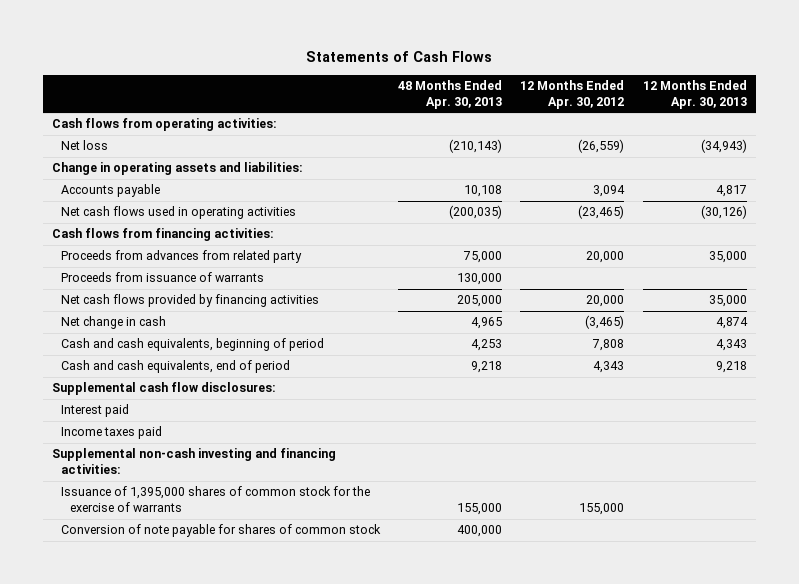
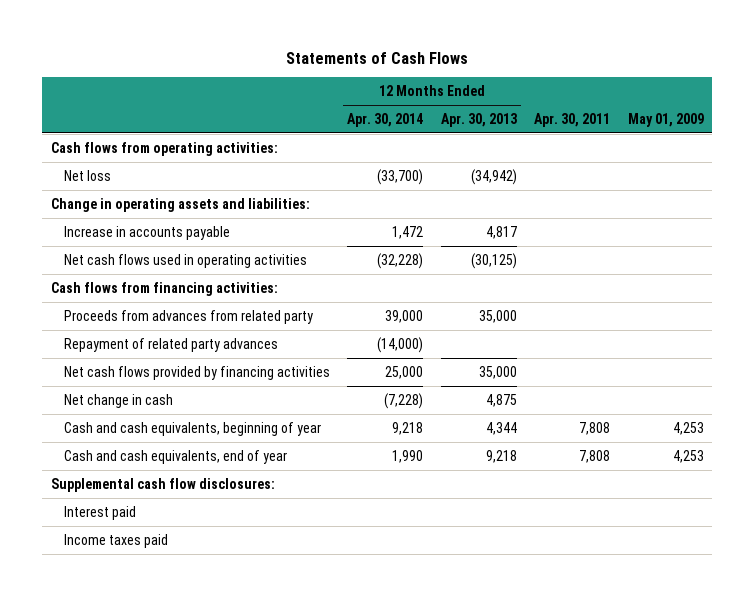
- | 48 Months Ended Apr. 30, 2013 | 12 Months Ended Apr. 30, 2012 | 12 Months Ended Apr. 30, 2013
+ | 12 Months Ended Apr. 30, 2014 | 12 Months Ended Apr. 30, 2013 | Apr. 30, 2011 | May 01, 2009
- Net loss | (210,143) | (26,559) | (34,943)
+ Net loss | (33,700) | (34,942) | |
- Accounts payable | 10,108 | 3,094 | 4,817
- Net cash flows used in operating activities | (200,035) | (23,465) | (30,126)
+ Increase in accounts payable | 1,472 | 4,817 | |
+ Net cash flows used in operating activities | (32,228) | (30,125) | |
- Proceeds from issuance of warrants | 130,000 | |
+ Repayment of related party advances | (14,000) | | |
- Net change in cash | 4,965 | (3,465) | 4,874
- Cash and cash equivalents, beginning of period | 4,253 | 7,808 | 4,343
- Cash and cash equivalents, end of period | 9,218 | 4,343 | 9,218
+ Net change in cash | (7,228) | 4,875 | |
+ Cash and cash equivalents, beginning of year | 9,218 | 4,344 | 7,808 | 4,253
+ Cash and cash equivalents, end of year | 1,990 | 9,218 | 7,808 | 4,253
- Supplemental non-cash investing and financing activities:
- Issuance of 1,395,000 shares of common stock for the exercise of warrants | 155,000 | 155,000 |
- Conversion of note payable for shares of common stock | 400,000 | |

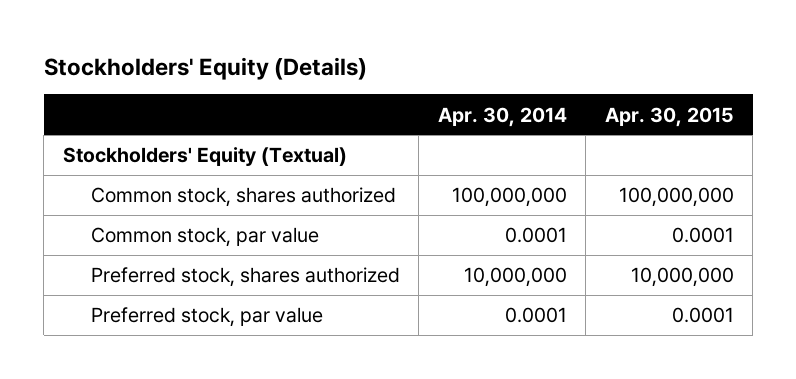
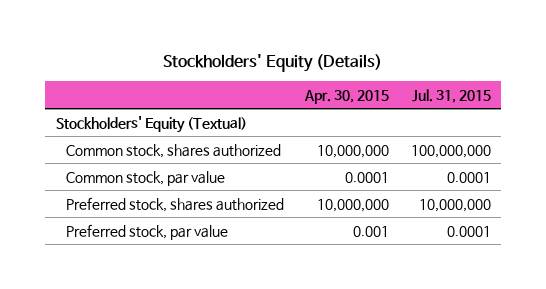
- | Apr. 30, 2014 | Apr. 30, 2015
+ | Apr. 30, 2015 | Jul. 31, 2015
- Common stock, shares authorized | 100,000,000 | 100,000,000
+ Common stock, shares authorized | 10,000,000 | 100,000,000
- Preferred stock, par value | 0.0001 | 0.0001
+ Preferred stock, par value | 0.001 | 0.0001

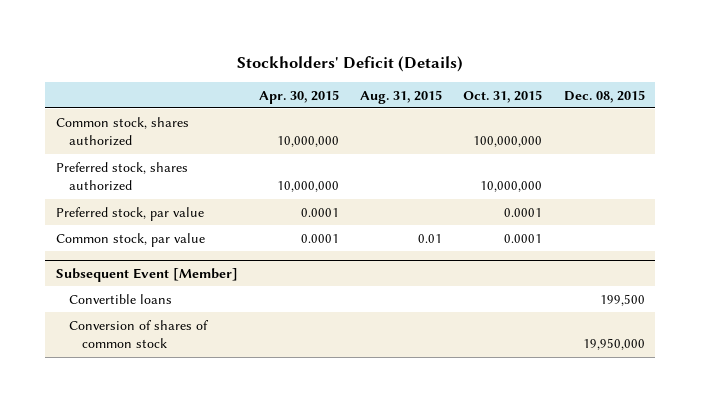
- Stockholders' Equity (Details)
+ Stockholders' Deficit (Details)
- | Apr. 30, 2015 | Jul. 31, 2015
+ | Apr. 30, 2015 | Aug. 31, 2015 | Oct. 31, 2015 | Dec. 08, 2015
- Stockholders' Equity (Textual)
- Preferred stock, par value | 0.001 | 0.0001
+ Preferred stock, par value | 0.0001 | | 0.0001 |
moved down: Common stock, par value | 0.0001 | 0.01 | 0.0001 |
+ Subsequent Event [Member]
+ Convertible loans | | | | 199,500
+ Conversion of shares of common stock | | | | 19,950,000

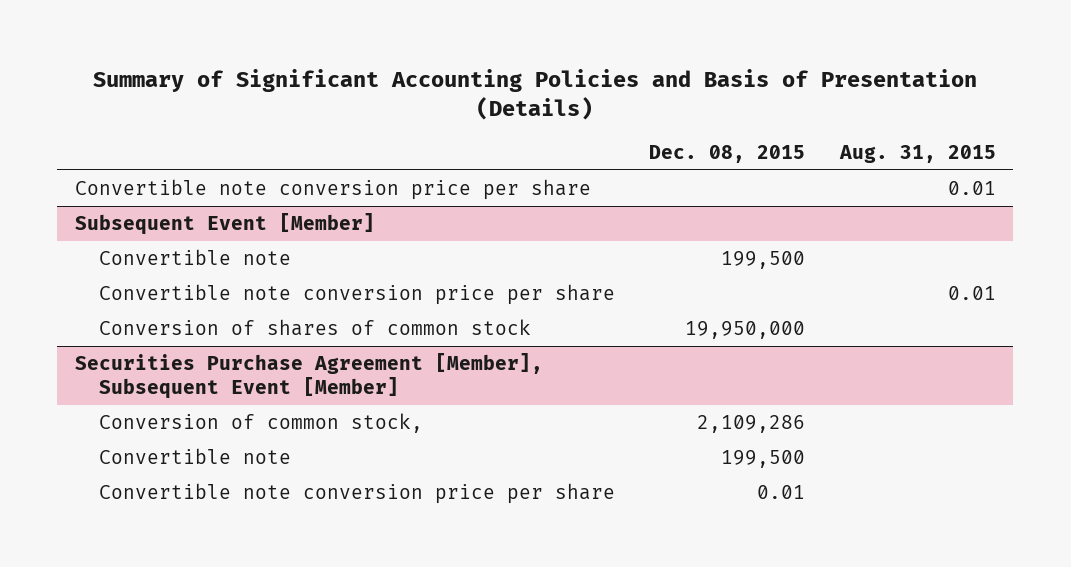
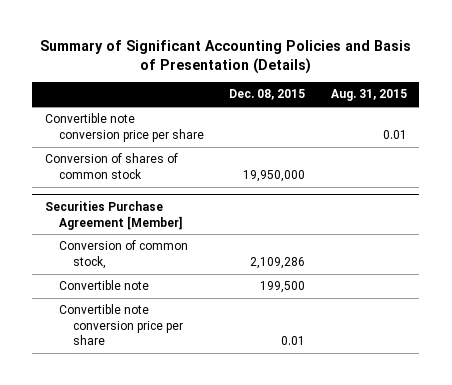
- Subsequent Event [Member]
- Convertible note | 199,500 |
- Convertible note conversion price per share | | 0.01
- Securities Purchase Agreement [Member], Subsequent Event [Member]
+ Securities Purchase Agreement [Member]

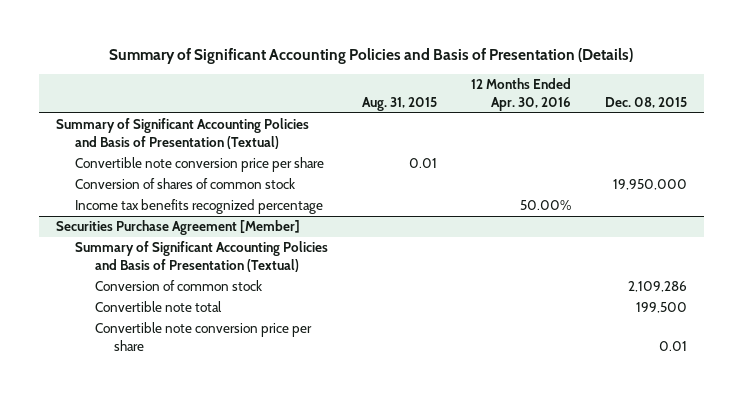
- | Dec. 08, 2015 | Aug. 31, 2015
+ | Aug. 31, 2015 | 12 Months Ended Apr. 30, 2016 | Dec. 08, 2015
+ Summary of Significant Accounting Policies and Basis of Presentation (Textual)
+ Income tax benefits recognized percentage | | 50.00% |
@ Securities Purchase Agreement [Member]
- Conversion of common stock, | 2,109,286 |
- Convertible note | 199,500 |
+ Summary of Significant Accounting Policies and Basis of Presentation (Textual)
+ Conversion of common stock | | | 2,109,286
+ Convertible note total | | | 199,500

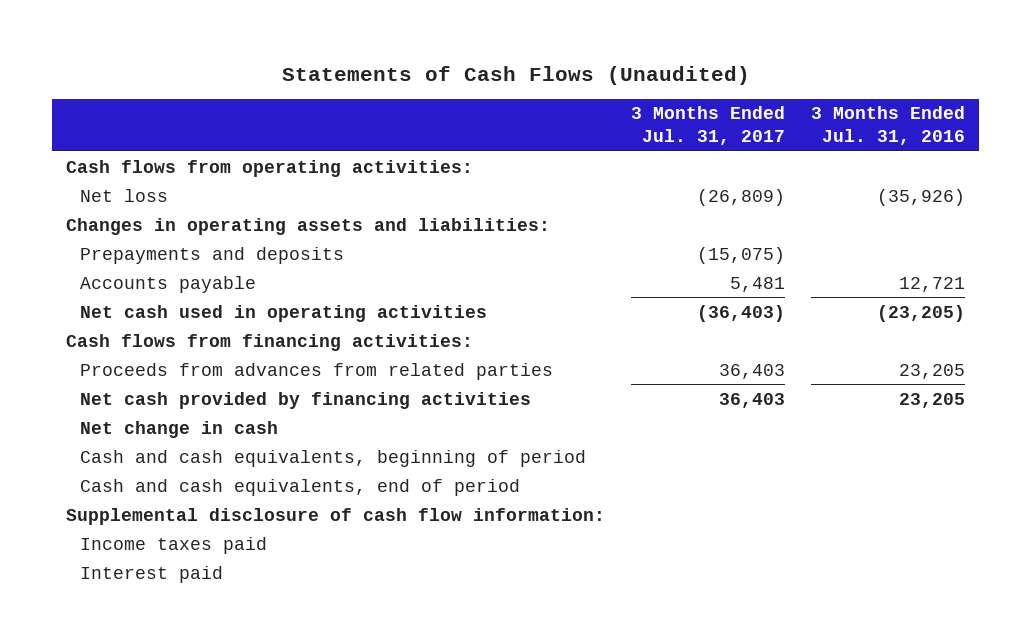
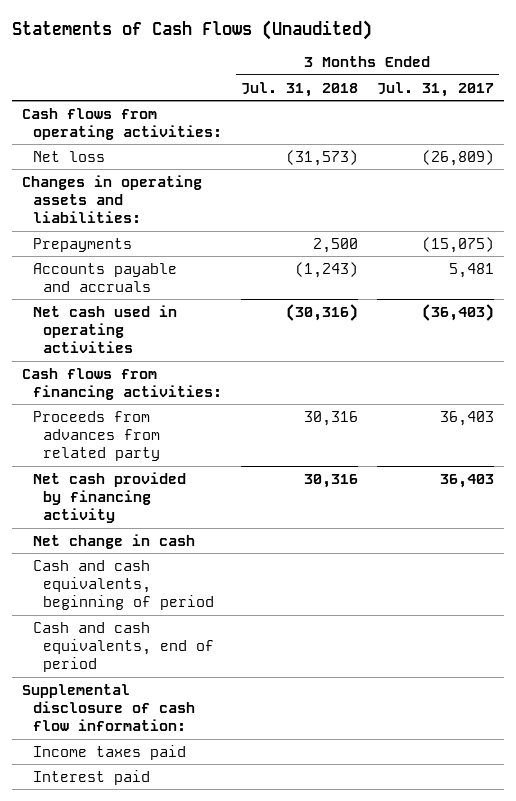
- | 3 Months Ended Jul. 31, 2017 | 3 Months Ended Jul. 31, 2016
+ | 3 Months Ended Jul. 31, 2018 | 3 Months Ended Jul. 31, 2017
- Prepayments and deposits | (15,075) |
- Accounts payable | 5,481 | 12,721
+ Prepayments | 2,500 | (15,075)
+ Accounts payable and accruals | (1,243) | 5,481
- Proceeds from advances from related parties | 36,403 | 23,205
- Net cash provided by financing activities | 36,403 | 23,205
+ Proceeds from advances from related party | 30,316 | 36,403
+ Net cash provided by financing activity | 30,316 | 36,403

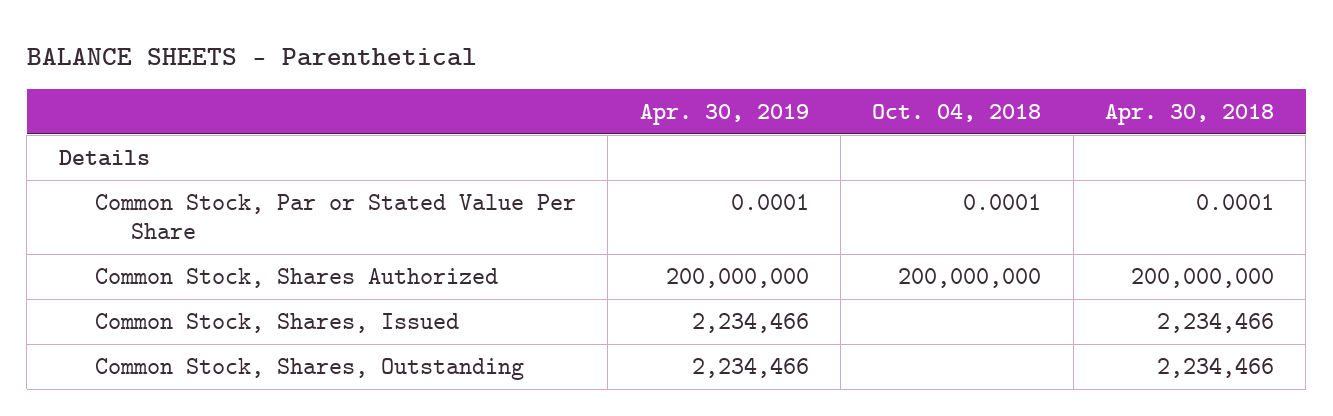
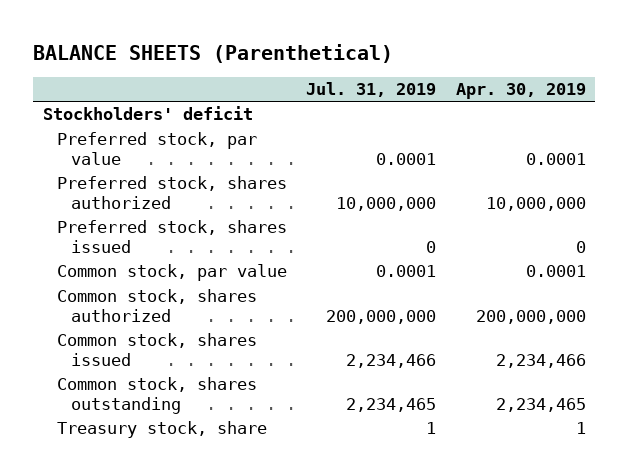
- BALANCE SHEETS - Parenthetical
+ BALANCE SHEETS (Parenthetical)
- | Apr. 30, 2019 | Oct. 04, 2018 | Apr. 30, 2018
+ | Jul. 31, 2019 | Apr. 30, 2019
- Details
- Common Stock, Par or Stated Value Per Share | 0.0001 | 0.0001 | 0.0001
- Common Stock, Shares Authorized | 200,000,000 | 200,000,000 | 200,000,000
- Common Stock, Shares, Issued | 2,234,466 | | 2,234,466
- Common Stock, Shares, Outstanding | 2,234,466 | | 2,234,466
+ Stockholders' deficit
+ Preferred stock, par value | 0.0001 | 0.0001
+ Preferred stock, shares authorized | 10,000,000 | 10,000,000
+ Preferred stock, shares issued | 0 | 0
+ Common stock, par value | 0.0001 | 0.0001
+ Common stock, shares authorized | 200,000,000 | 200,000,000
+ Common stock, shares issued | 2,234,466 | 2,234,466
+ Common stock, shares outstanding | 2,234,465 | 2,234,465
+ Treasury stock, share | 1 | 1

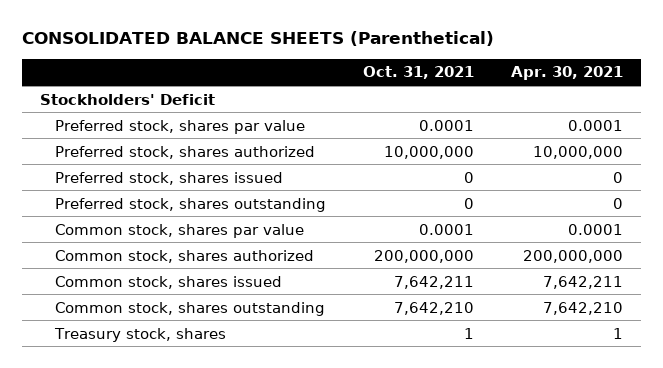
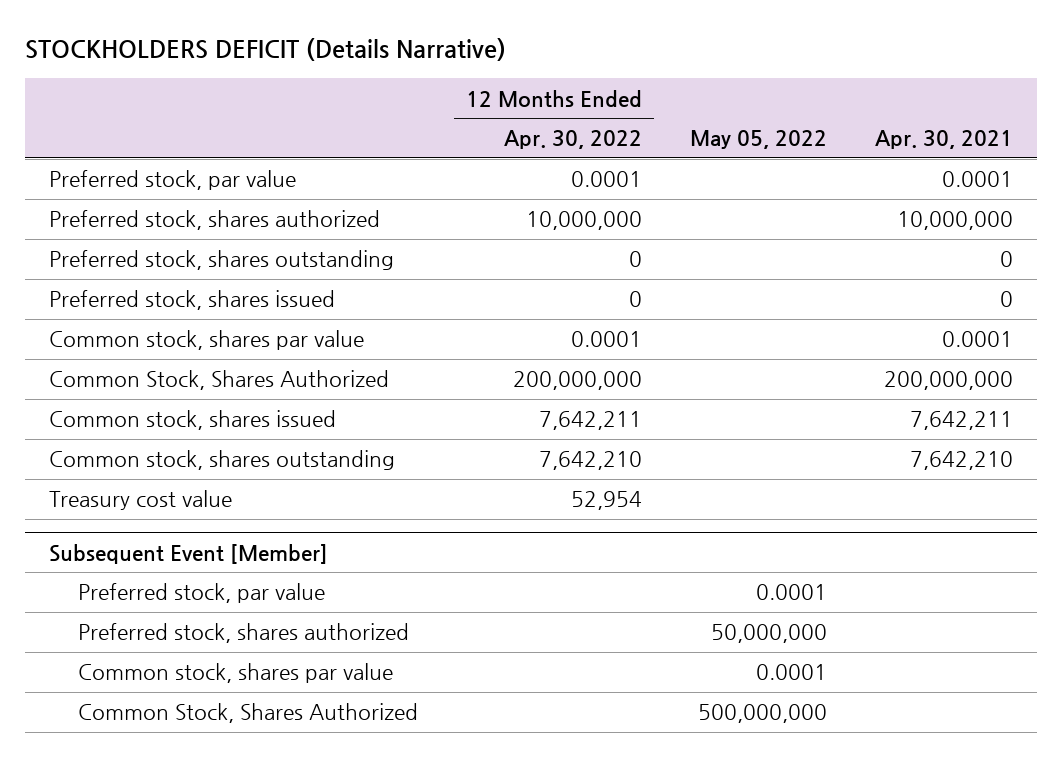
- CONSOLIDATED BALANCE SHEETS (Parenthetical)
+ STOCKHOLDERS DEFICIT (Details Narrative)
- | Oct. 31, 2021 | Apr. 30, 2021
+ | 12 Months Ended Apr. 30, 2022 | May 05, 2022 | Apr. 30, 2021
- Stockholders' Deficit
- Preferred stock, shares par value | 0.0001 | 0.0001
+ Preferred stock, par value | 0.0001 | | 0.0001
moved down: Preferred stock, shares issued | 0 | | 0
- Common stock, shares authorized | 200,000,000 | 200,000,000
+ Common Stock, Shares Authorized | 200,000,000 | | 200,000,000
- Treasury stock, shares | 1 | 1
+ Treasury cost value | 52,954 | |
+ Subsequent Event [Member]
+ Preferred stock, par value | | 0.0001 |
+ Preferred stock, shares authorized | | 50,000,000 |
+ Common stock, shares par value | | 0.0001 |
+ Common Stock, Shares Authorized | | 500,000,000 |

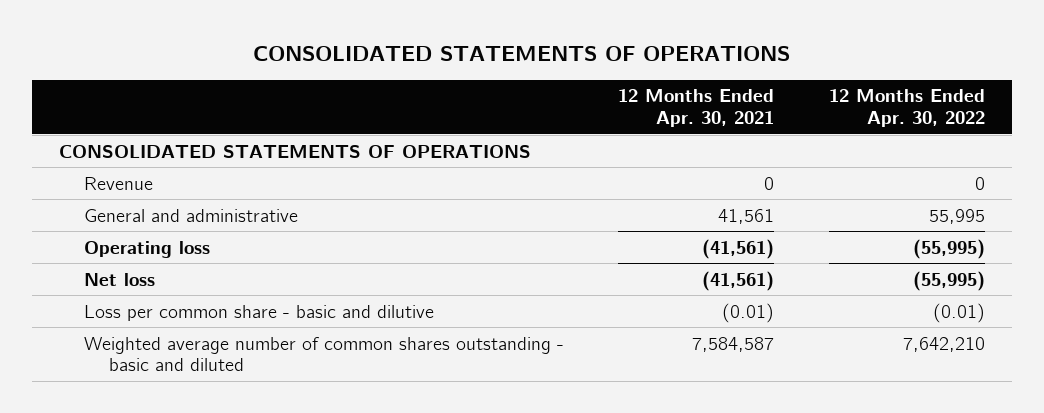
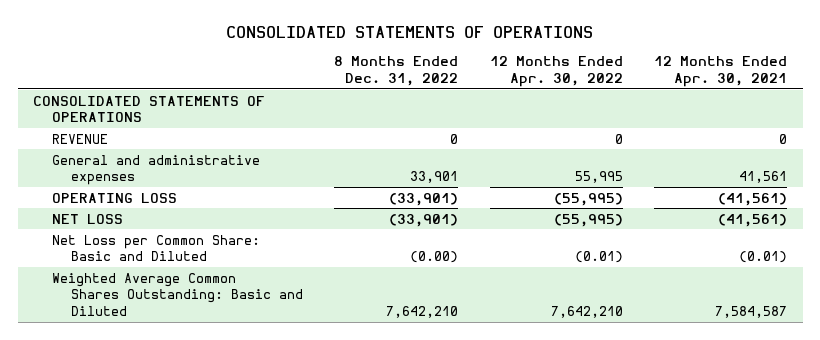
- | 12 Months Ended Apr. 30, 2021 | 12 Months Ended Apr. 30, 2022
+ | 8 Months Ended Dec. 31, 2022 | 12 Months Ended Apr. 30, 2022 | 12 Months Ended Apr. 30, 2021
- Revenue | 0 | 0
- General and administrative | 41,561 | 55,995
- Operating loss | (41,561) | (55,995)
- Net loss | (41,561) | (55,995)
- Loss per common share - basic and dilutive | (0.01) | (0.01)
- Weighted average number of common shares outstanding - basic and diluted | 7,584,587 | 7,642,210
+ REVENUE | 0 | 0 | 0
+ General and administrative expenses | 33,901 | 55,995 | 41,561
+ OPERATING LOSS | (33,901) | (55,995) | (41,561)
+ NET LOSS | (33,901) | (55,995) | (41,561)
+ Net Loss per Common Share: Basic and Diluted | (0.00) | (0.01) | (0.01)
+ Weighted Average Common Shares Outstanding: Basic and Diluted | 7,642,210 | 7,642,210 | 7,584,587

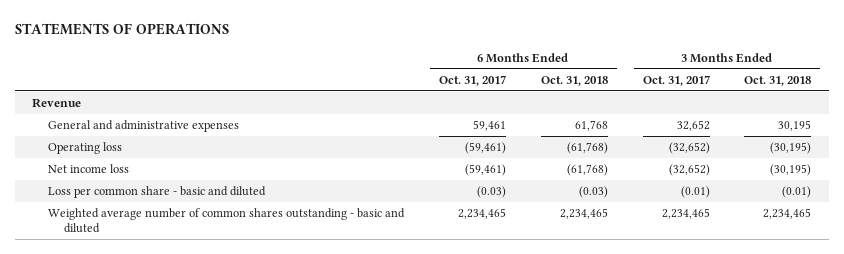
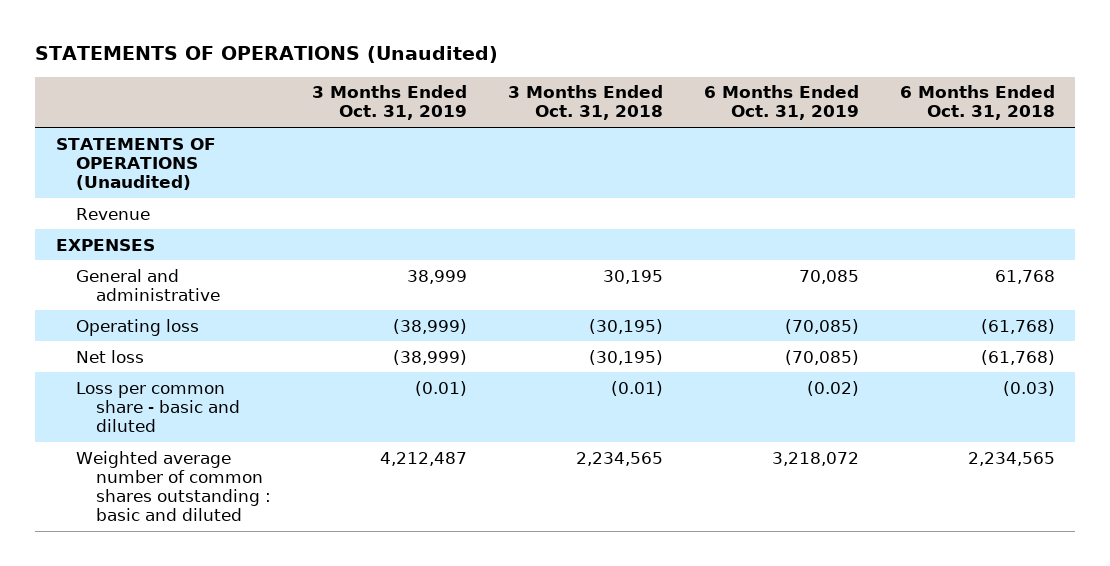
- STATEMENTS OF OPERATIONS
+ STATEMENTS OF OPERATIONS (Unaudited)
- | 6 Months Ended Oct. 31, 2017 | 6 Months Ended Oct. 31, 2018 | 3 Months Ended Oct. 31, 2017 | 3 Months Ended Oct. 31, 2018
+ | 3 Months Ended Oct. 31, 2019 | 3 Months Ended Oct. 31, 2018 | 6 Months Ended Oct. 31, 2019 | 6 Months Ended Oct. 31, 2018
+ STATEMENTS OF OPERATIONS (Unaudited)
- General and administrative expenses | 59,461 | 61,768 | 32,652 | 30,195
+ EXPENSES
+ General and administrative | 38,999 | 30,195 | 70,085 | 61,768
- Net income loss | (59,461) | (61,768) | (32,652) | (30,195)
+ Net loss | (38,999) | (30,195) | (70,085) | (61,768)
- Weighted average number of common shares outstanding - basic and diluted | 2,234,465 | 2,234,465 | 2,234,465 | 2,234,465
+ Weighted average number of common shares outstanding : basic and diluted | 4,212,487 | 2,234,565 | 3,218,072 | 2,234,565

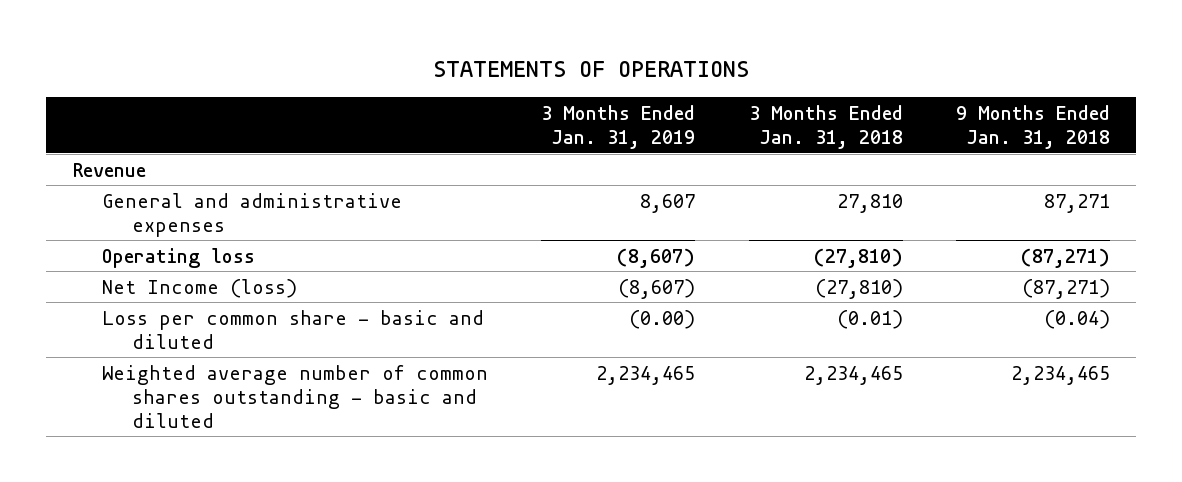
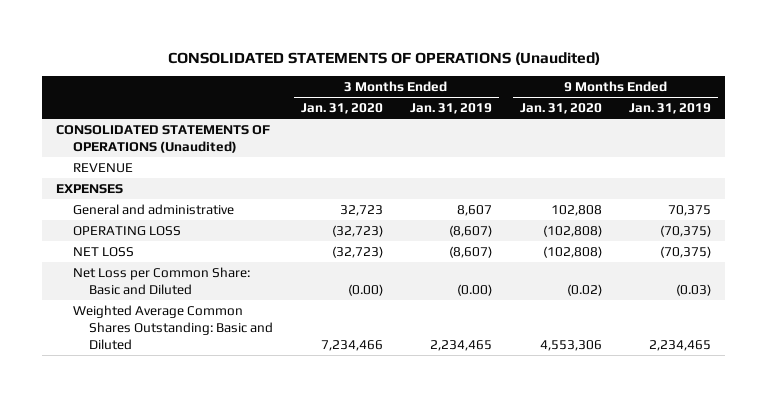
- STATEMENTS OF OPERATIONS
+ CONSOLIDATED STATEMENTS OF OPERATIONS (Unaudited)
- | 3 Months Ended Jan. 31, 2019 | 3 Months Ended Jan. 31, 2018 | 9 Months Ended Jan. 31, 2018
+ | 3 Months Ended Jan. 31, 2020 | 3 Months Ended Jan. 31, 2019 | 9 Months Ended Jan. 31, 2020 | 9 Months Ended Jan. 31, 2019
- Revenue
- General and administrative expenses | 8,607 | 27,810 | 87,271
- Operating loss | (8,607) | (27,810) | (87,271)
- Net Income (loss) | (8,607) | (27,810) | (87,271)
- Loss per common share - basic and diluted | (0.00) | (0.01) | (0.04)
- Weighted average number of common shares outstanding - basic and diluted | 2,234,465 | 2,234,465 | 2,234,465
+ CONSOLIDATED STATEMENTS OF OPERATIONS (Unaudited)
+ REVENUE
+ EXPENSES
+ General and administrative | 32,723 | 8,607 | 102,808 | 70,375
+ OPERATING LOSS | (32,723) | (8,607) | (102,808) | (70,375)
+ NET LOSS | (32,723) | (8,607) | (102,808) | (70,375)
+ Net Loss per Common Share: Basic and Diluted | (0.00) | (0.00) | (0.02) | (0.03)
+ Weighted Average Common Shares Outstanding: Basic and Diluted | 7,234,466 | 2,234,465 | 4,553,306 | 2,234,465

